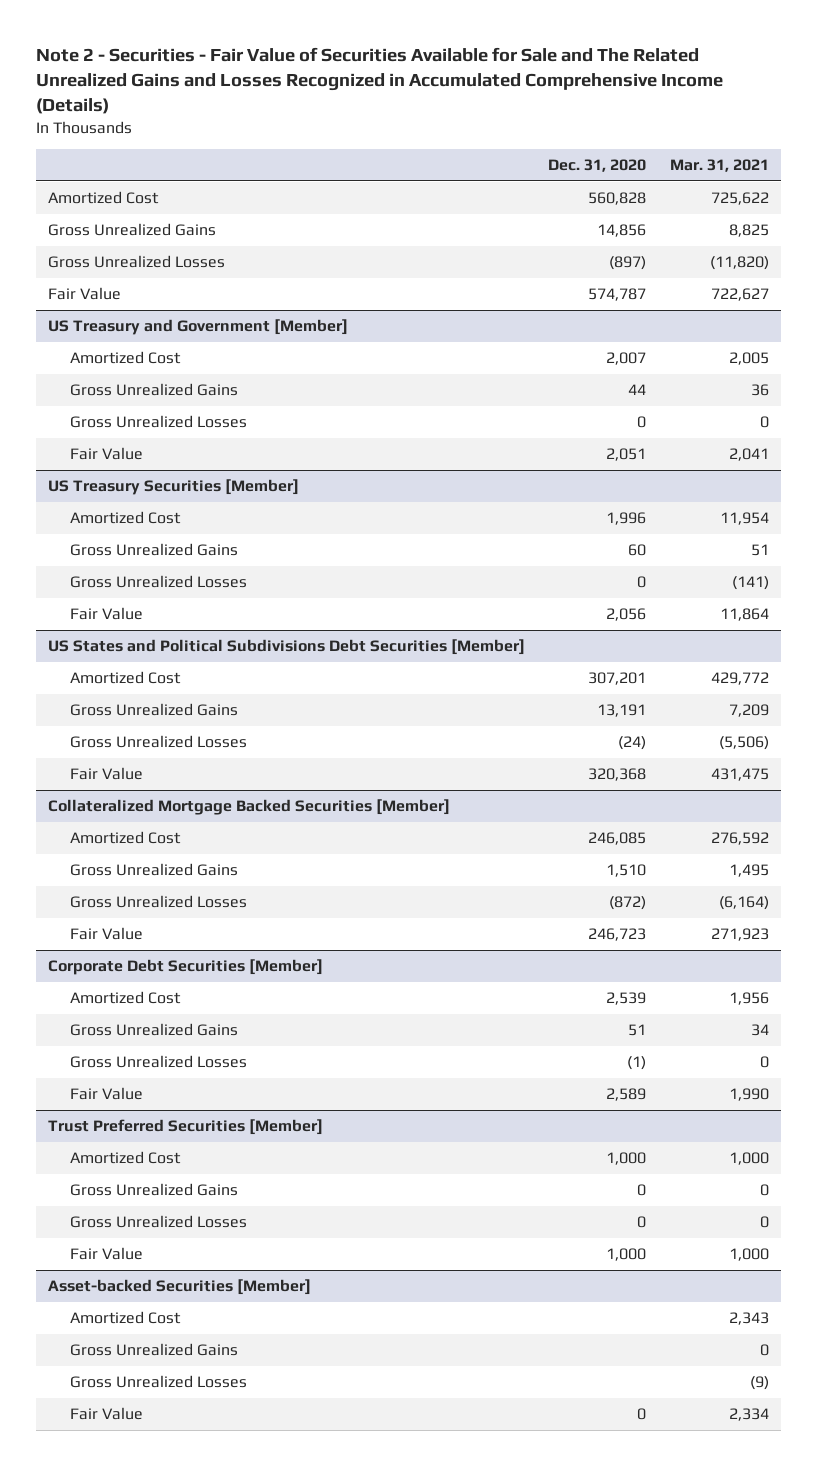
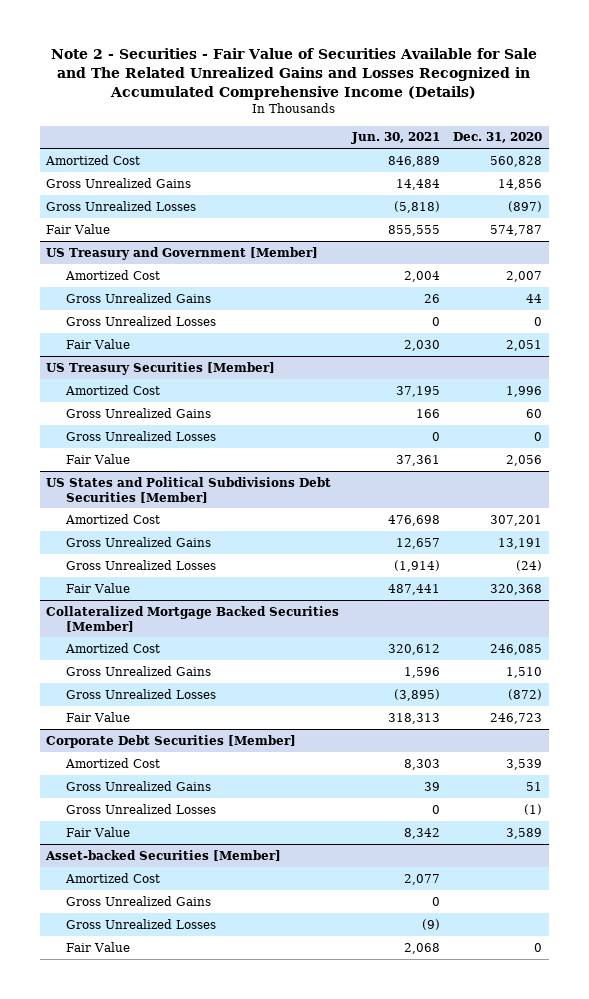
- | Dec. 31, 2020 | Mar. 31, 2021
+ | Jun. 30, 2021 | Dec. 31, 2020
@ Corporate Debt Securities [Member]
- Amortized Cost | 2,539 | 1,956
+ Amortized Cost | 8,303 | 3,539
- Fair Value | 2,589 | 1,990
- Trust Preferred Securities [Member]
- Amortized Cost | 1,000 | 1,000
- Gross Unrealized Gains | 0 | 0
- Gross Unrealized Losses | 0 | 0
- Fair Value | 1,000 | 1,000
@ Corporate Debt Securities [Member]
+ Fair Value | 8,342 | 3,589

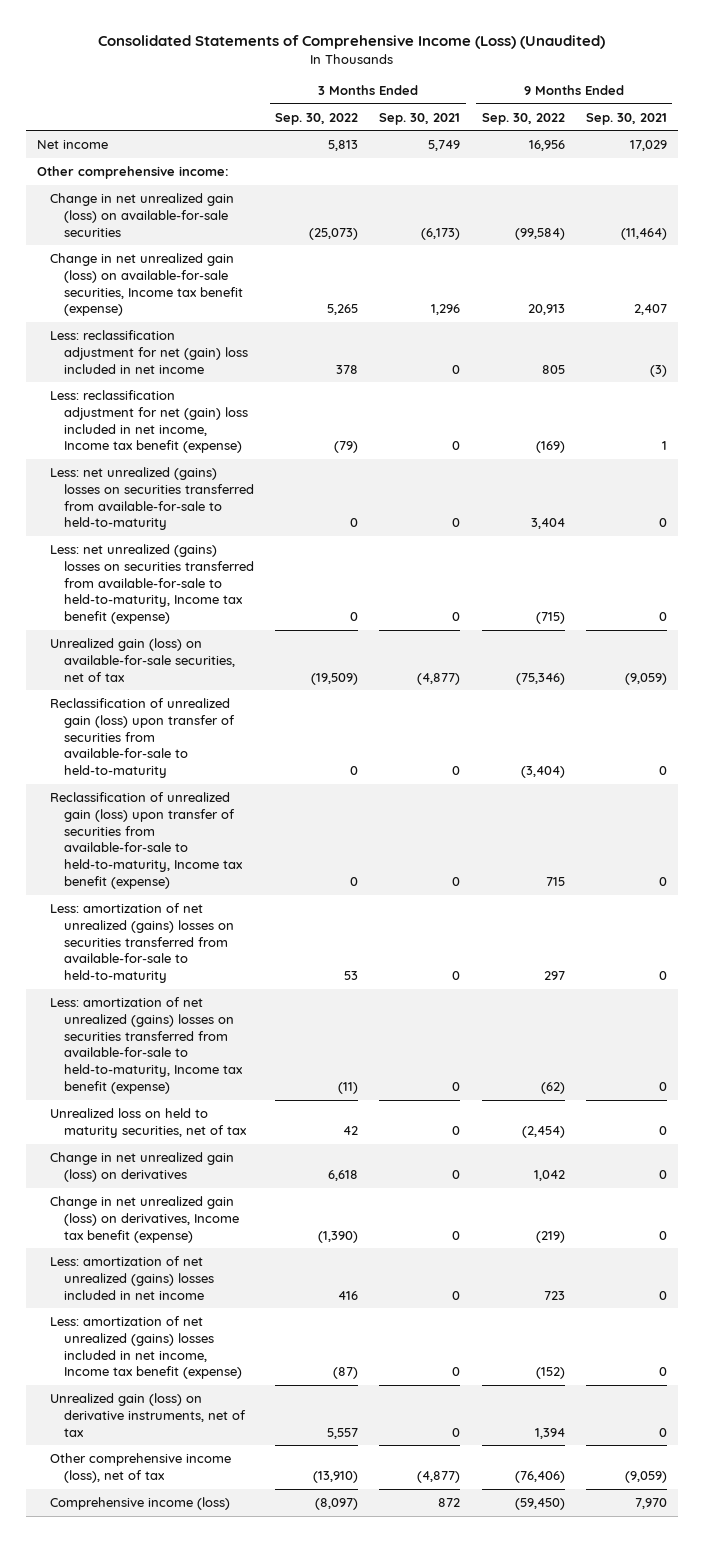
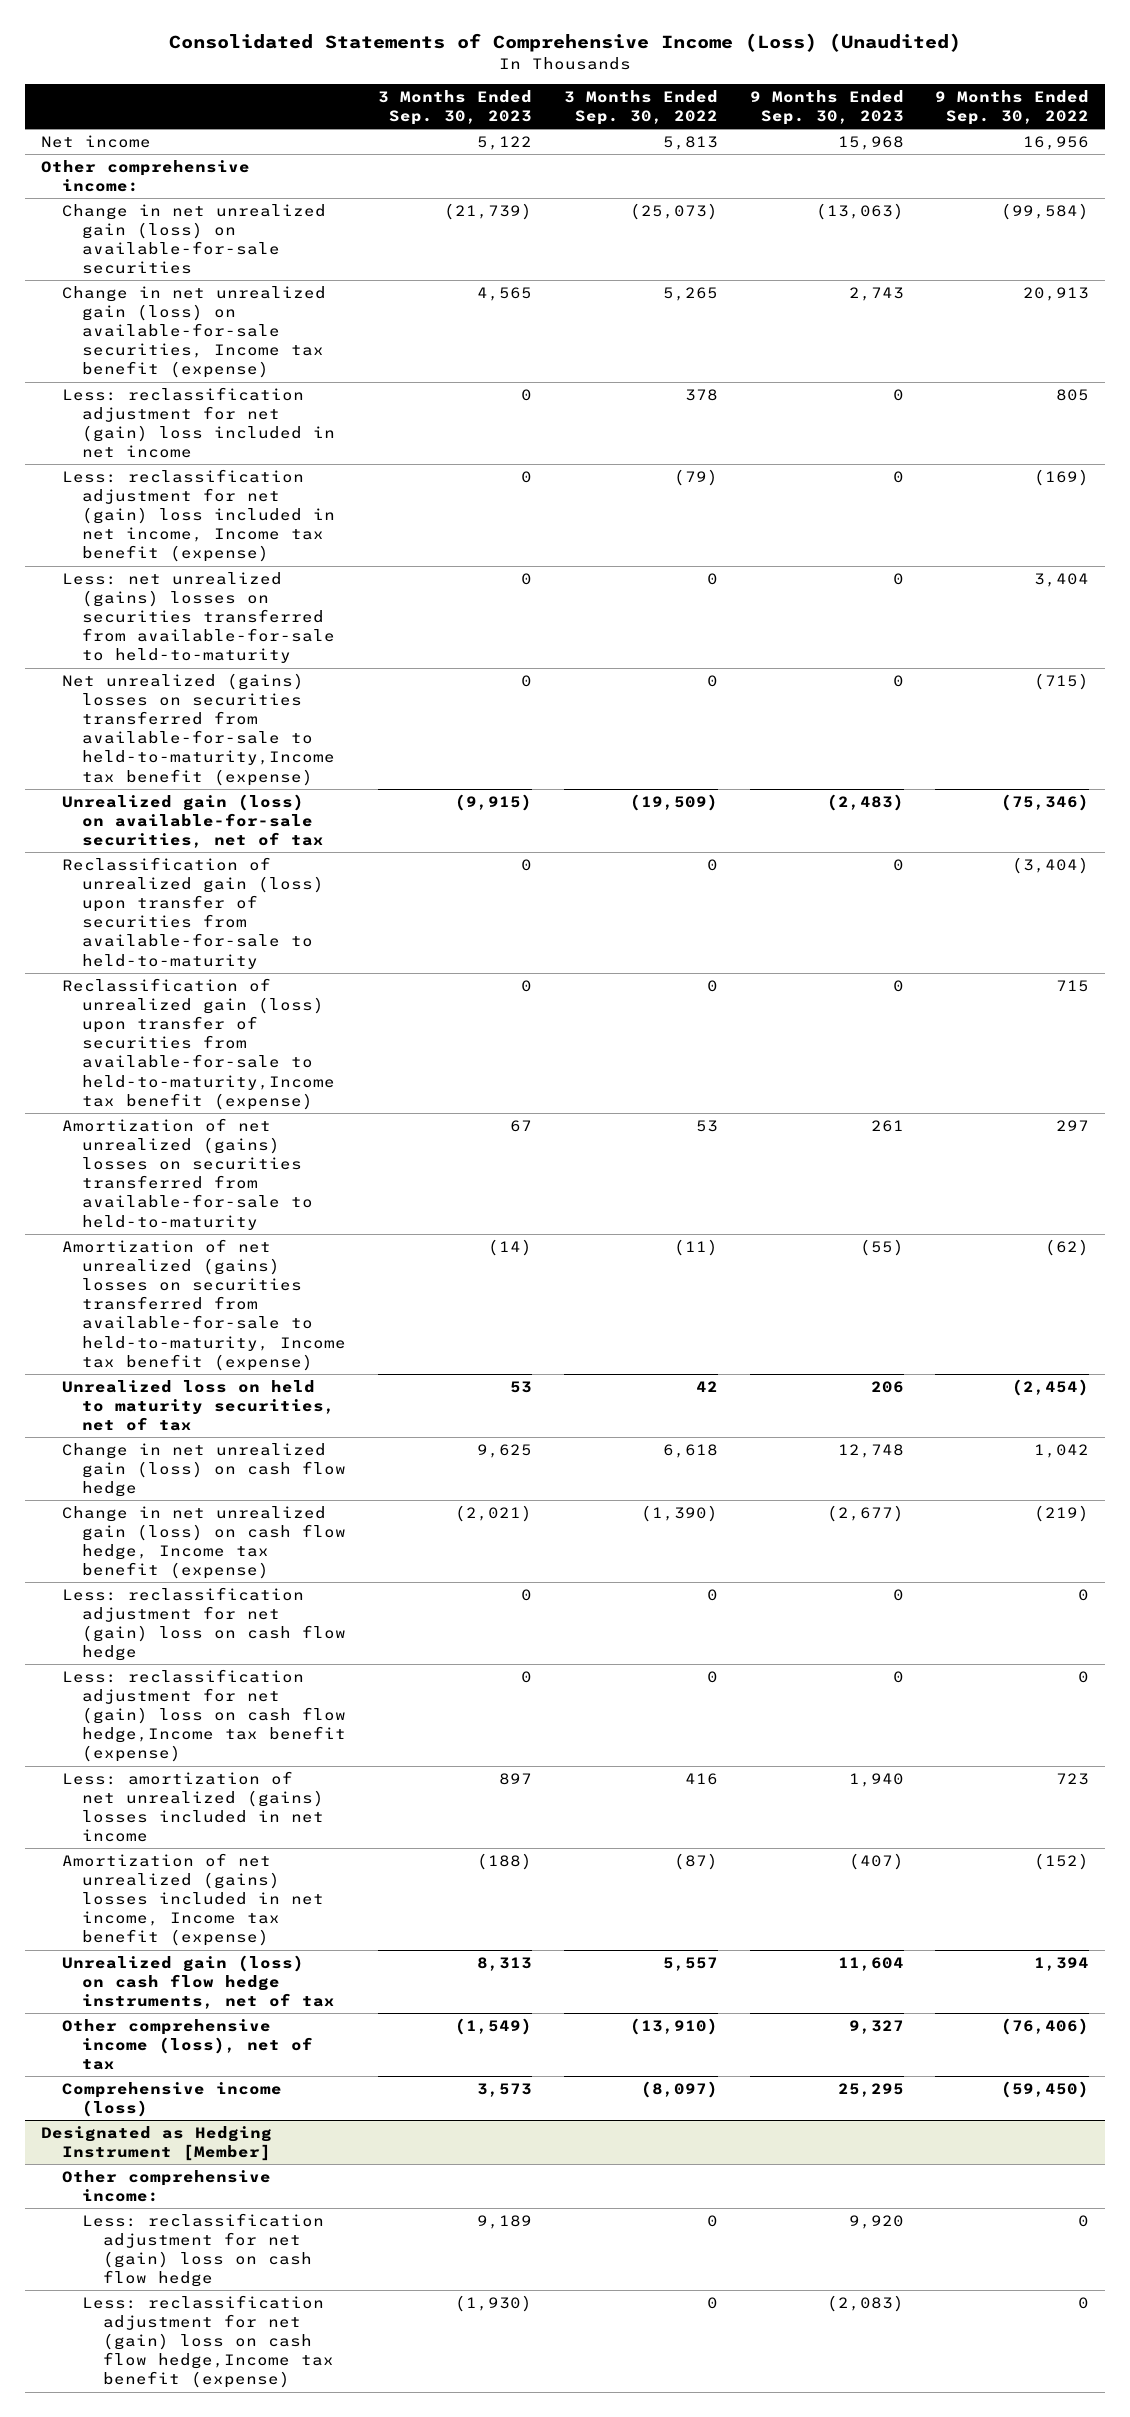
- | 3 Months Ended Sep. 30, 2022 | 3 Months Ended Sep. 30, 2021 | 9 Months Ended Sep. 30, 2022 | 9 Months Ended Sep. 30, 2021
+ | 3 Months Ended Sep. 30, 2023 | 3 Months Ended Sep. 30, 2022 | 9 Months Ended Sep. 30, 2023 | 9 Months Ended Sep. 30, 2022
- Less: net unrealized (gains) losses on securities transferred from available-for-sale to held-to-maturity, Income tax benefit (expense) | 0 | 0 | (715) | 0
+ Net unrealized (gains) losses on securities transferred from available-for-sale to held-to-maturity,Income tax benefit (expense) | 0 | 0 | 0 | (715)
- Reclassification of unrealized gain (loss) upon transfer of securities from available-for-sale to held-to-maturity, Income tax benefit (expense) | 0 | 0 | 715 | 0
- Less: amortization of net unrealized (gains) losses on securities transferred from available-for-sale to held-to-maturity | 53 | 0 | 297 | 0
- Less: amortization of net unrealized (gains) losses on securities transferred from available-for-sale to held-to-maturity, Income tax benefit (expense) | (11) | 0 | (62) | 0
+ Reclassification of unrealized gain (loss) upon transfer of securities from available-for-sale to held-to-maturity,Income tax benefit (expense) | 0 | 0 | 0 | 715
+ Amortization of net unrealized (gains) losses on securities transferred from available-for-sale to held-to-maturity | 67 | 53 | 261 | 297
+ Amortization of net unrealized (gains) losses on securities transferred from available-for-sale to held-to-maturity, Income tax benefit (expense) | (14) | (11) | (55) | (62)
- Change in net unrealized gain (loss) on derivatives | 6,618 | 0 | 1,042 | 0
- Change in net unrealized gain (loss) on derivatives, Income tax benefit (expense) | (1,390) | 0 | (219) | 0
+ Change in net unrealized gain (loss) on cash flow hedge | 9,625 | 6,618 | 12,748 | 1,042
+ Change in net unrealized gain (loss) on cash flow hedge, Income tax benefit (expense) | (2,021) | (1,390) | (2,677) | (219)
+ Less: reclassification adjustment for net (gain) loss on cash flow hedge | 0 | 0 | 0 | 0
+ Less: reclassification adjustment for net (gain) loss on cash flow hedge,Income tax benefit (expense) | 0 | 0 | 0 | 0
- Less: amortization of net unrealized (gains) losses included in net income, Income tax benefit (expense) | (87) | 0 | (152) | 0
- Unrealized gain (loss) on derivative instruments, net of tax | 5,557 | 0 | 1,394 | 0
+ Amortization of net unrealized (gains) losses included in net income, Income tax benefit (expense) | (188) | (87) | (407) | (152)
+ Unrealized gain (loss) on cash flow hedge instruments, net of tax | 8,313 | 5,557 | 11,604 | 1,394
+ Designated as Hedging Instrument [Member]
+ Other comprehensive income:
+ Less: reclassification adjustment for net (gain) loss on cash flow hedge | 9,189 | 0 | 9,920 | 0
+ Less: reclassification adjustment for net (gain) loss on cash flow hedge,Income tax benefit (expense) | (1,930) | 0 | (2,083) | 0

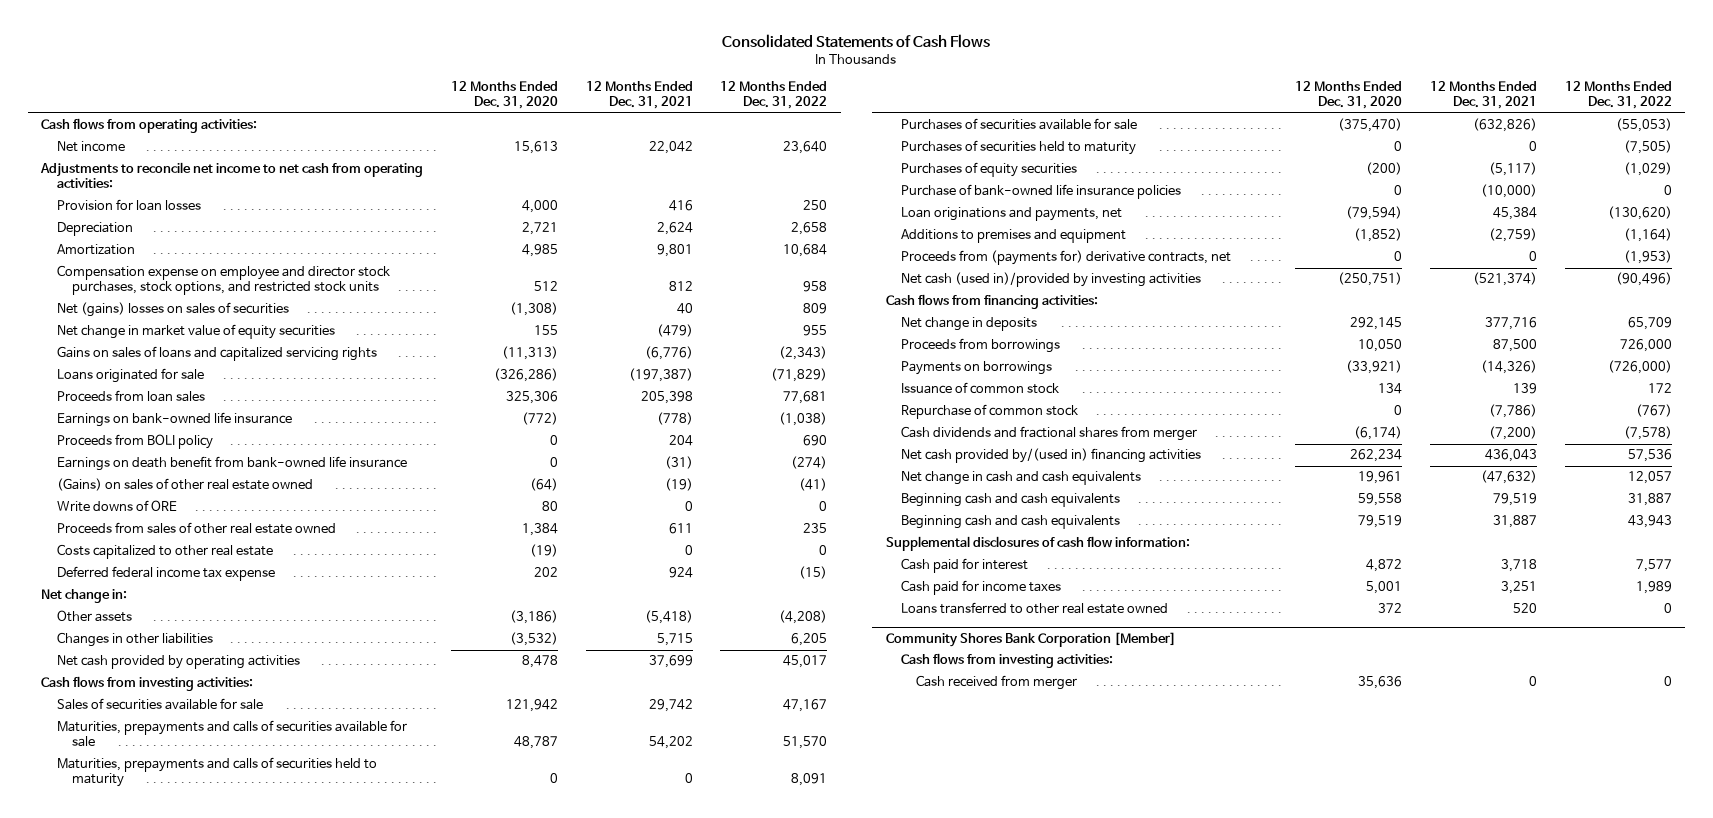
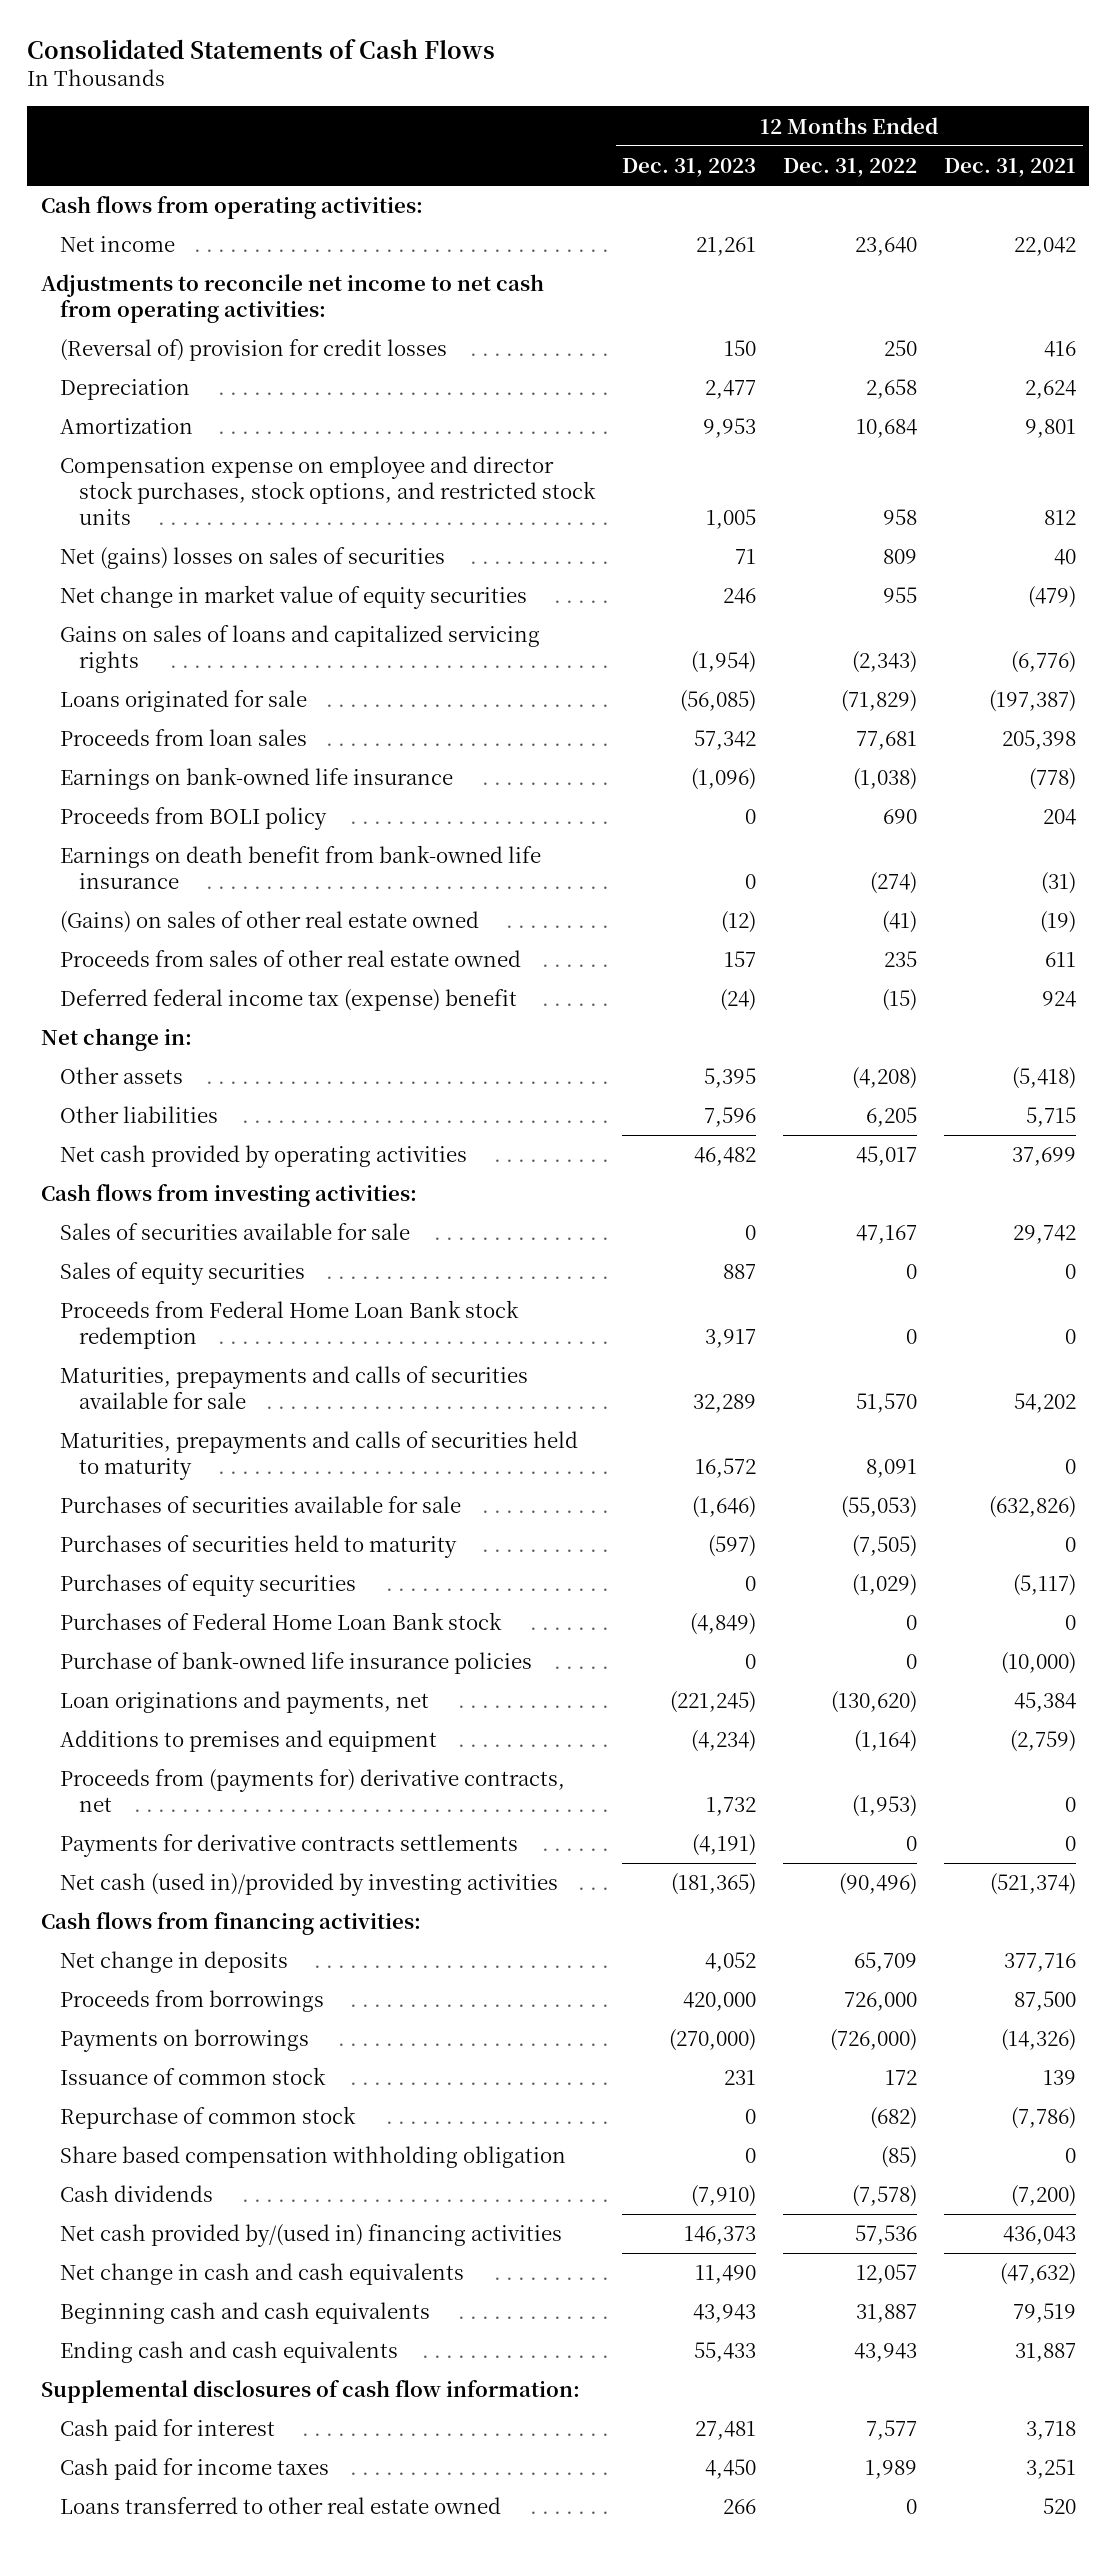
- | 12 Months Ended Dec. 31, 2020 | 12 Months Ended Dec. 31, 2021 | 12 Months Ended Dec. 31, 2022
+ | 12 Months Ended Dec. 31, 2023 | 12 Months Ended Dec. 31, 2022 | 12 Months Ended Dec. 31, 2021
- Provision for loan losses | 4,000 | 416 | 250
+ (Reversal of) provision for credit losses | 150 | 250 | 416
- Write downs of ORE | 80 | 0 | 0
- Costs capitalized to other real estate | (19) | 0 | 0
- Deferred federal income tax expense | 202 | 924 | (15)
+ Deferred federal income tax (expense) benefit | (24) | (15) | 924
- Changes in other liabilities | (3,532) | 5,715 | 6,205
+ Other liabilities | 7,596 | 6,205 | 5,715
+ Sales of equity securities | 887 | 0 | 0
+ Proceeds from Federal Home Loan Bank stock redemption | 3,917 | 0 | 0
+ Purchases of Federal Home Loan Bank stock | (4,849) | 0 | 0
+ Payments for derivative contracts settlements | (4,191) | 0 | 0
- Repurchase of common stock | 0 | (7,786) | (767)
- Cash dividends and fractional shares from merger | (6,174) | (7,200) | (7,578)
+ Repurchase of common stock | 0 | (682) | (7,786)
+ Share based compensation withholding obligation | 0 | (85) | 0
+ Cash dividends | (7,910) | (7,578) | (7,200)
- Beginning cash and cash equivalents | 79,519 | 31,887 | 43,943
+ Ending cash and cash equivalents | 55,433 | 43,943 | 31,887
- Community Shores Bank Corporation [Member]
- Cash flows from investing activities:
- Cash received from merger | 35,636 | 0 | 0

